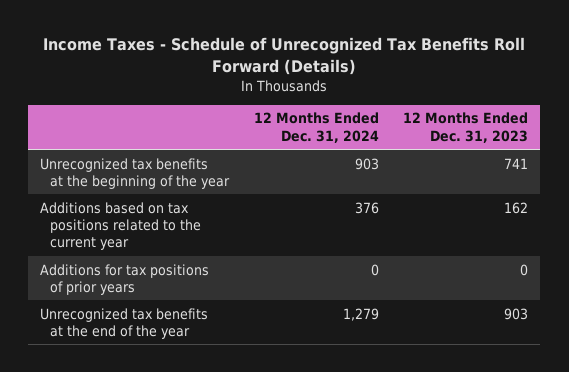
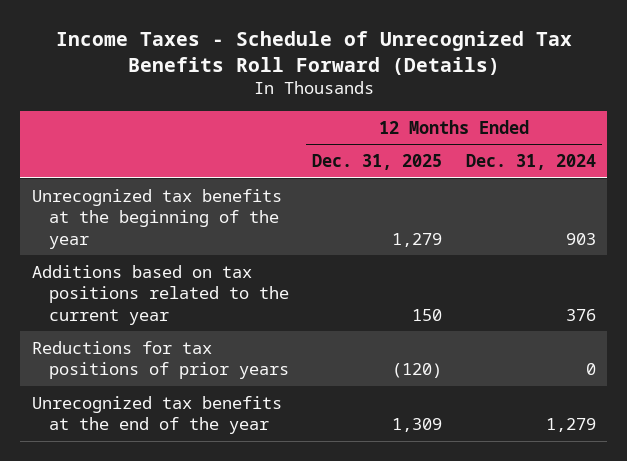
- | 12 Months Ended Dec. 31, 2024 | 12 Months Ended Dec. 31, 2023
+ | 12 Months Ended Dec. 31, 2025 | 12 Months Ended Dec. 31, 2024
- Additions for tax positions of prior years | 0 | 0
+ Reductions for tax positions of prior years | (120) | 0

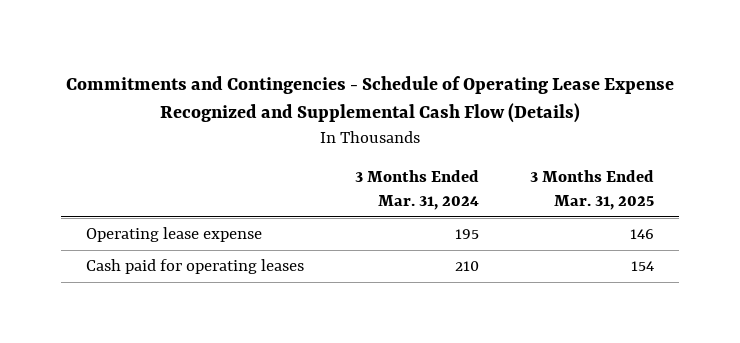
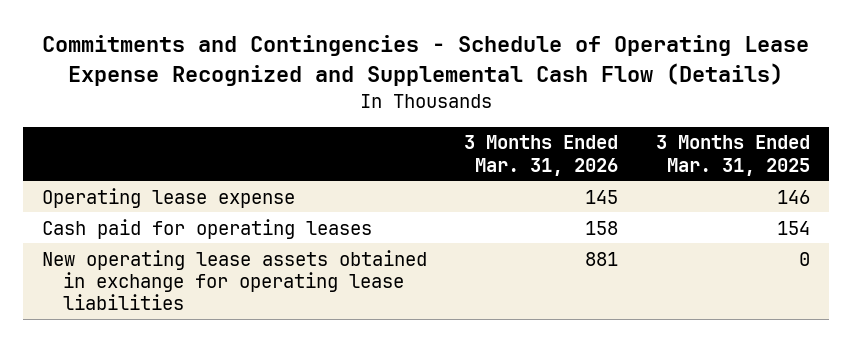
- | 3 Months Ended Mar. 31, 2024 | 3 Months Ended Mar. 31, 2025
+ | 3 Months Ended Mar. 31, 2026 | 3 Months Ended Mar. 31, 2025
+ New operating lease assets obtained in exchange for operating lease liabilities | 881 | 0

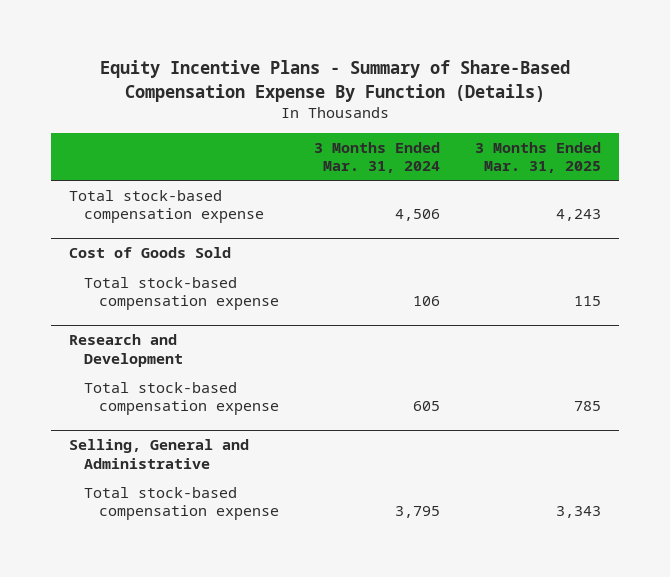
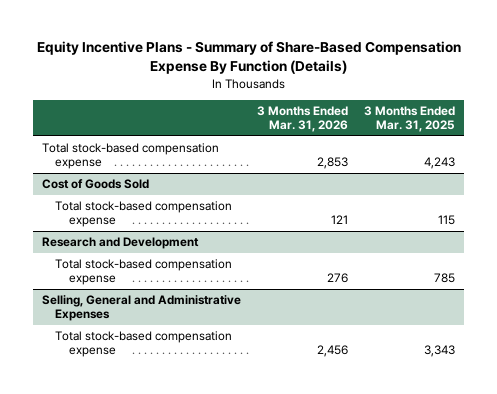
- | 3 Months Ended Mar. 31, 2024 | 3 Months Ended Mar. 31, 2025
+ | 3 Months Ended Mar. 31, 2026 | 3 Months Ended Mar. 31, 2025
- Selling, General and Administrative
+ Selling, General and Administrative Expenses

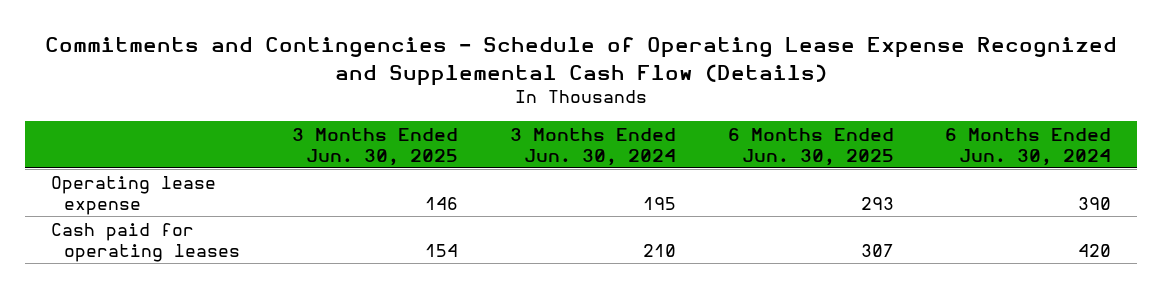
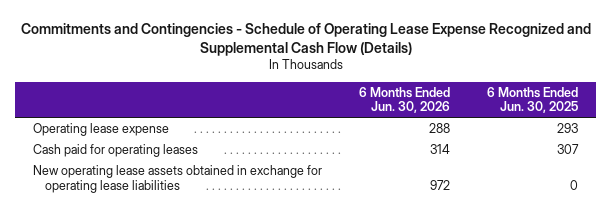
- | 3 Months Ended Jun. 30, 2025 | 3 Months Ended Jun. 30, 2024 | 6 Months Ended Jun. 30, 2025 | 6 Months Ended Jun. 30, 2024
+ | 6 Months Ended Jun. 30, 2026 | 6 Months Ended Jun. 30, 2025
+ New operating lease assets obtained in exchange for operating lease liabilities | 972 | 0

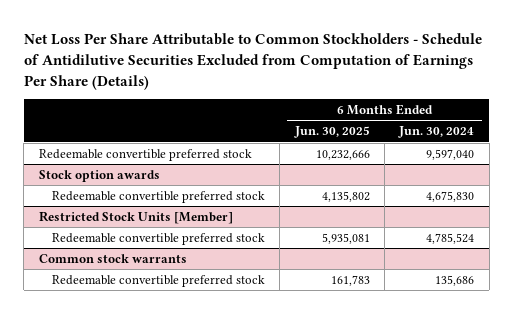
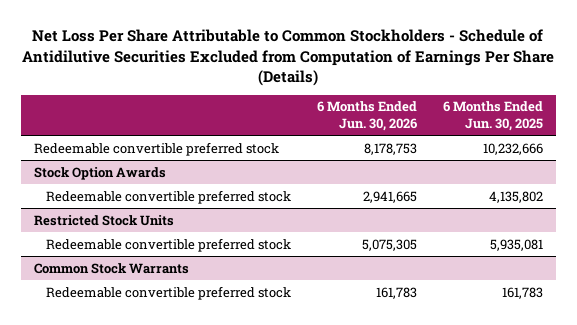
- | 6 Months Ended Jun. 30, 2025 | 6 Months Ended Jun. 30, 2024
+ | 6 Months Ended Jun. 30, 2026 | 6 Months Ended Jun. 30, 2025
- Stock option awards
+ Stock Option Awards
- Restricted Stock Units [Member]
+ Restricted Stock Units
- Common stock warrants
+ Common Stock Warrants

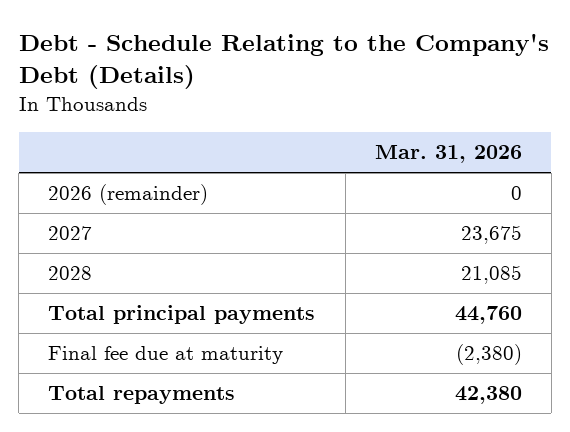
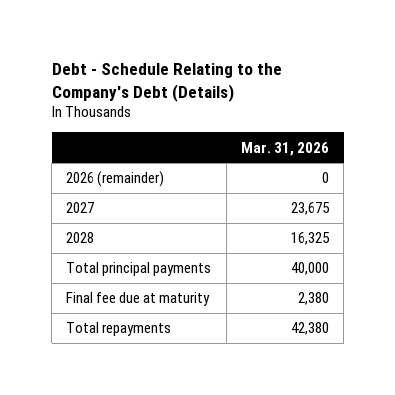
- 2028 | 21,085
- Total principal payments | 44,760
- Final fee due at maturity | (2,380)
+ 2028 | 16,325
+ Total principal payments | 40,000
+ Final fee due at maturity | 2,380

